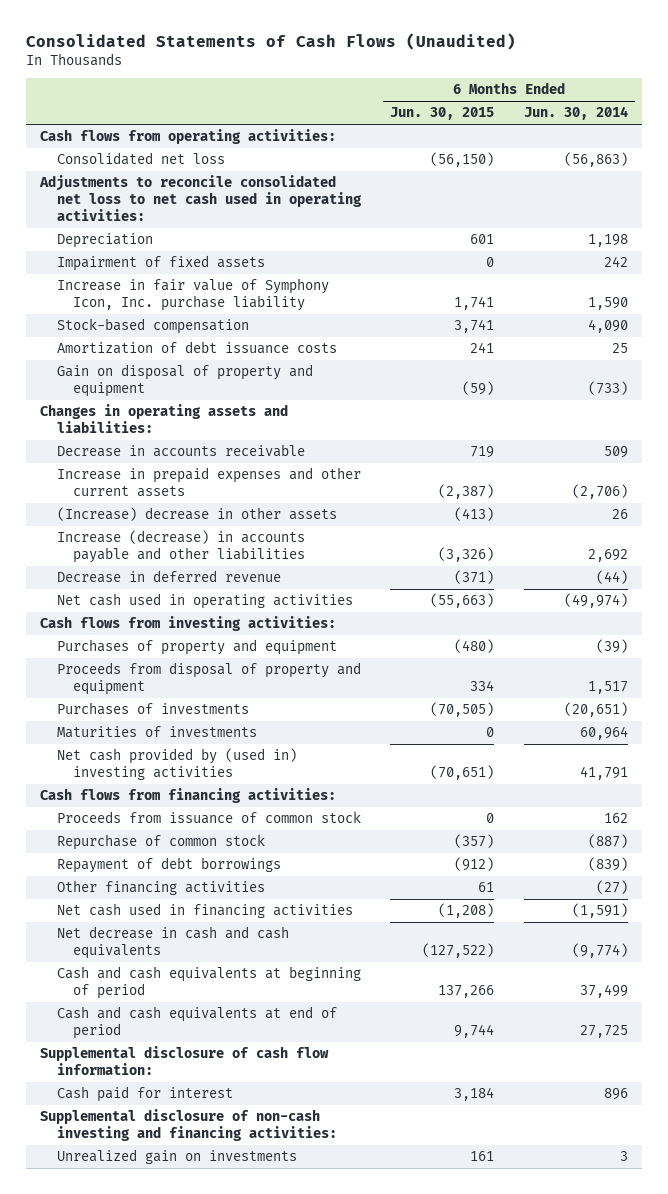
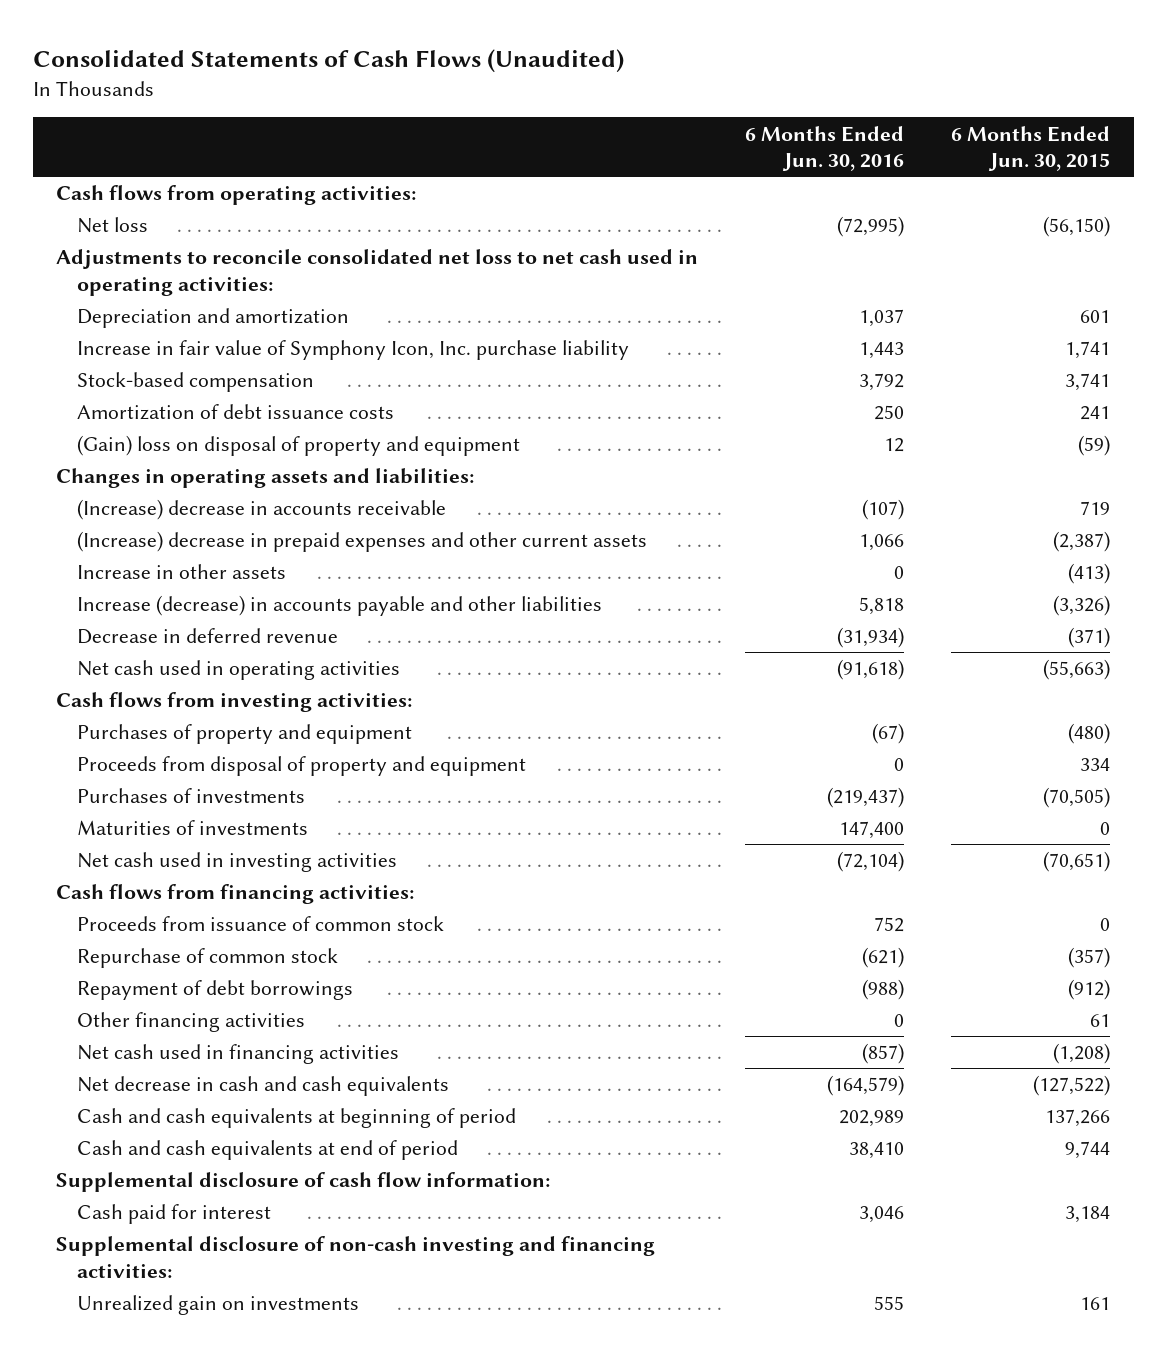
- | 6 Months Ended Jun. 30, 2015 | 6 Months Ended Jun. 30, 2014
+ | 6 Months Ended Jun. 30, 2016 | 6 Months Ended Jun. 30, 2015
- Consolidated net loss | (56,150) | (56,863)
+ Net loss | (72,995) | (56,150)
- Depreciation | 601 | 1,198
- Impairment of fixed assets | 0 | 242
+ Depreciation and amortization | 1,037 | 601
- Gain on disposal of property and equipment | (59) | (733)
+ (Gain) loss on disposal of property and equipment | 12 | (59)
- Decrease in accounts receivable | 719 | 509
- Increase in prepaid expenses and other current assets | (2,387) | (2,706)
- (Increase) decrease in other assets | (413) | 26
+ (Increase) decrease in accounts receivable | (107) | 719
+ (Increase) decrease in prepaid expenses and other current assets | 1,066 | (2,387)
+ Increase in other assets | 0 | (413)
- Net cash provided by (used in) investing activities | (70,651) | 41,791
+ Net cash used in investing activities | (72,104) | (70,651)

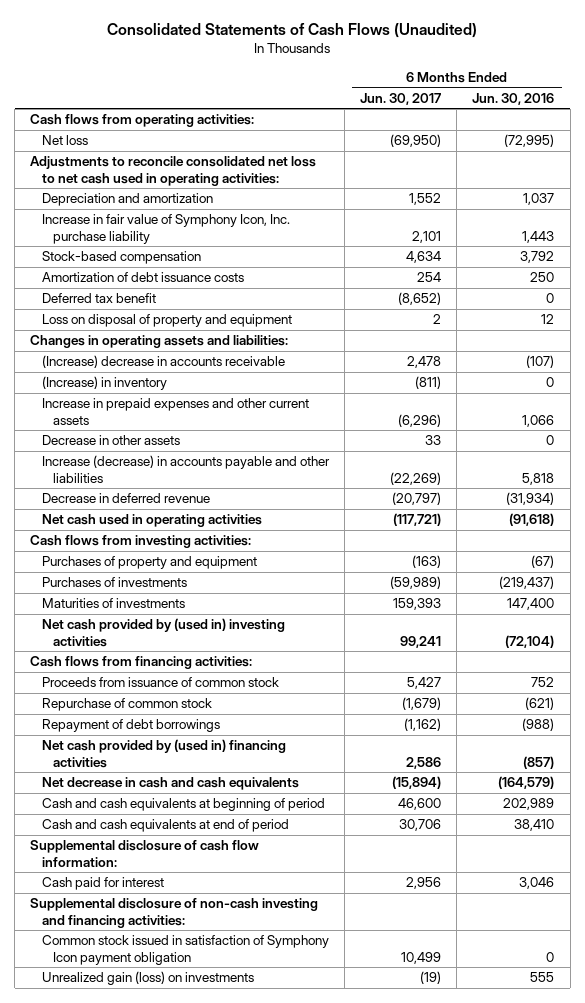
- | 6 Months Ended Jun. 30, 2016 | 6 Months Ended Jun. 30, 2015
+ | 6 Months Ended Jun. 30, 2017 | 6 Months Ended Jun. 30, 2016
- (Gain) loss on disposal of property and equipment | 12 | (59)
+ Deferred tax benefit | (8,652) | 0
+ Loss on disposal of property and equipment | 2 | 12
- (Increase) decrease in prepaid expenses and other current assets | 1,066 | (2,387)
- Increase in other assets | 0 | (413)
+ (Increase) in inventory | (811) | 0
+ Increase in prepaid expenses and other current assets | (6,296) | 1,066
+ Decrease in other assets | 33 | 0
- Proceeds from disposal of property and equipment | 0 | 334
- Net cash used in investing activities | (72,104) | (70,651)
+ Net cash provided by (used in) investing activities | 99,241 | (72,104)
- Other financing activities | 0 | 61
- Net cash used in financing activities | (857) | (1,208)
+ Net cash provided by (used in) financing activities | 2,586 | (857)
- Unrealized gain on investments | 555 | 161
+ Common stock issued in satisfaction of Symphony Icon payment obligation | 10,499 | 0
+ Unrealized gain (loss) on investments | (19) | 555

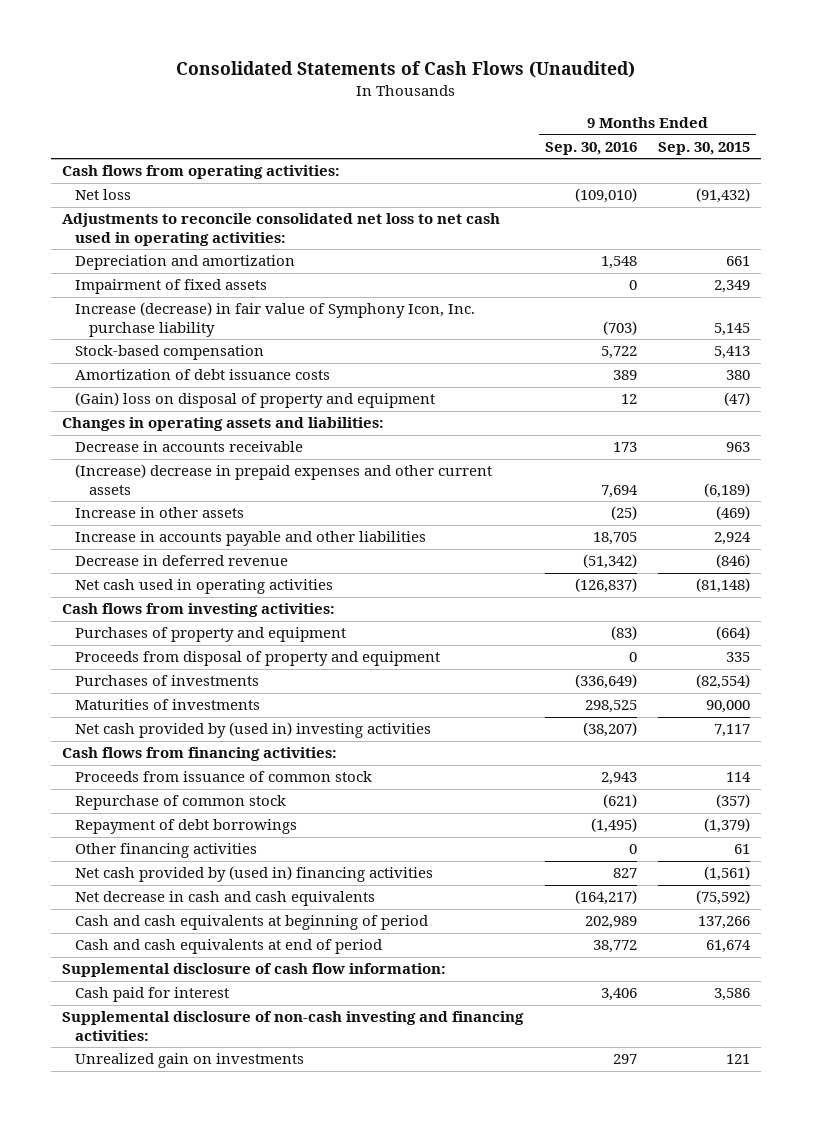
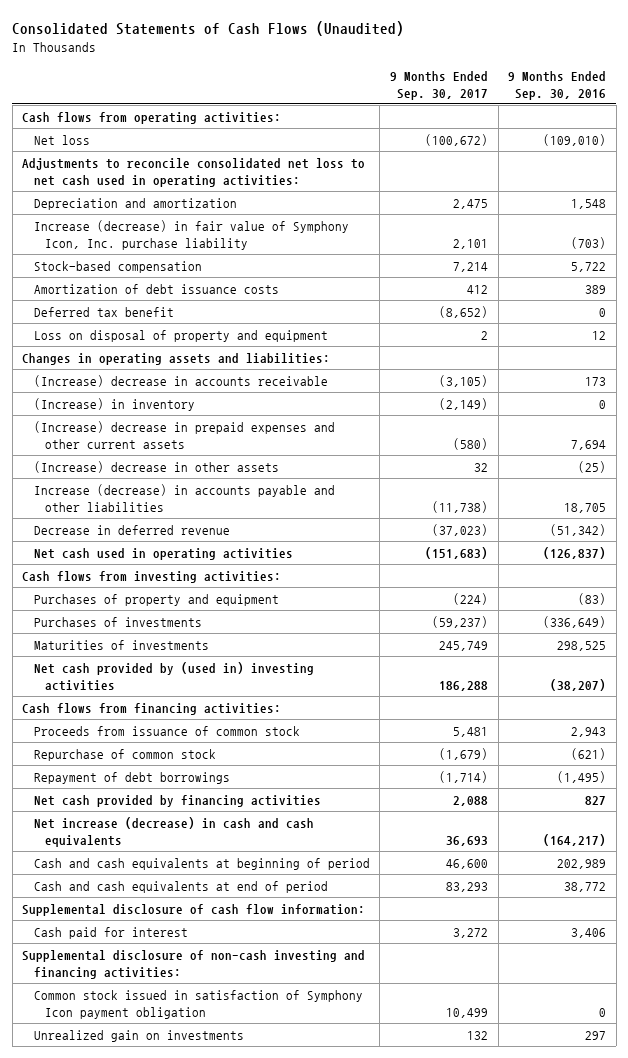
- | 9 Months Ended Sep. 30, 2016 | 9 Months Ended Sep. 30, 2015
+ | 9 Months Ended Sep. 30, 2017 | 9 Months Ended Sep. 30, 2016
- Impairment of fixed assets | 0 | 2,349
- (Gain) loss on disposal of property and equipment | 12 | (47)
+ Deferred tax benefit | (8,652) | 0
+ Loss on disposal of property and equipment | 2 | 12
- Decrease in accounts receivable | 173 | 963
+ (Increase) decrease in accounts receivable | (3,105) | 173
+ (Increase) in inventory | (2,149) | 0
- Increase in other assets | (25) | (469)
- Increase in accounts payable and other liabilities | 18,705 | 2,924
+ (Increase) decrease in other assets | 32 | (25)
+ Increase (decrease) in accounts payable and other liabilities | (11,738) | 18,705
- Proceeds from disposal of property and equipment | 0 | 335
- Other financing activities | 0 | 61
- Net cash provided by (used in) financing activities | 827 | (1,561)
- Net decrease in cash and cash equivalents | (164,217) | (75,592)
+ Net cash provided by financing activities | 2,088 | 827
+ Net increase (decrease) in cash and cash equivalents | 36,693 | (164,217)
+ Common stock issued in satisfaction of Symphony Icon payment obligation | 10,499 | 0

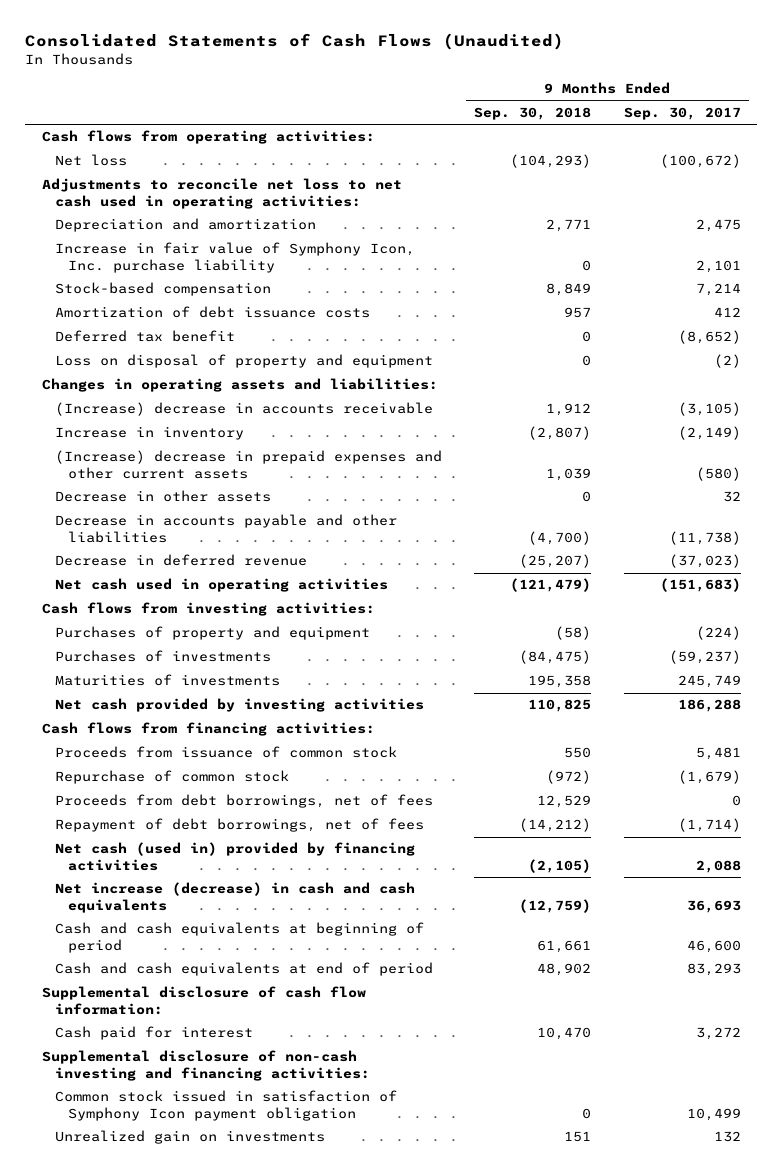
- | 9 Months Ended Sep. 30, 2017 | 9 Months Ended Sep. 30, 2016
+ | 9 Months Ended Sep. 30, 2018 | 9 Months Ended Sep. 30, 2017
- Adjustments to reconcile consolidated net loss to net cash used in operating activities:
+ Adjustments to reconcile net loss to net cash used in operating activities:
- Increase (decrease) in fair value of Symphony Icon, Inc. purchase liability | 2,101 | (703)
+ Increase in fair value of Symphony Icon, Inc. purchase liability | 0 | 2,101
- Loss on disposal of property and equipment | 2 | 12
+ Loss on disposal of property and equipment | 0 | (2)
- (Increase) in inventory | (2,149) | 0
+ Increase in inventory | (2,807) | (2,149)
- (Increase) decrease in other assets | 32 | (25)
- Increase (decrease) in accounts payable and other liabilities | (11,738) | 18,705
+ Decrease in other assets | 0 | 32
+ Decrease in accounts payable and other liabilities | (4,700) | (11,738)
- Net cash provided by (used in) investing activities | 186,288 | (38,207)
+ Net cash provided by investing activities | 110,825 | 186,288
- Repayment of debt borrowings | (1,714) | (1,495)
- Net cash provided by financing activities | 2,088 | 827
+ Proceeds from debt borrowings, net of fees | 12,529 | 0
+ Repayment of debt borrowings, net of fees | (14,212) | (1,714)
+ Net cash (used in) provided by financing activities | (2,105) | 2,088

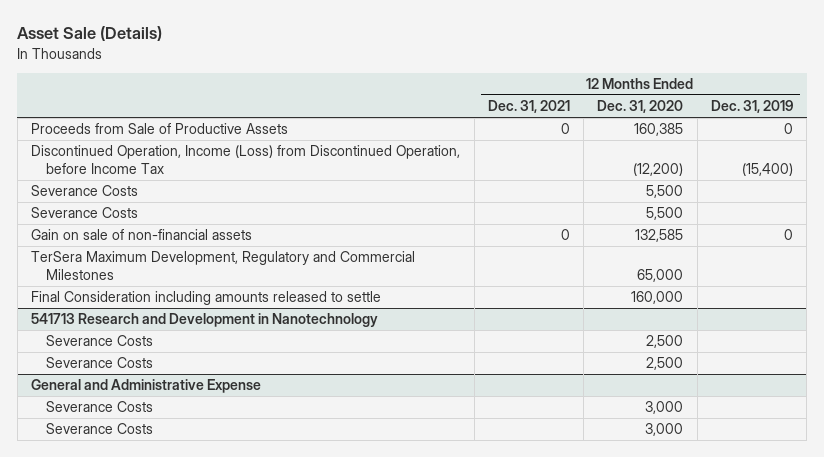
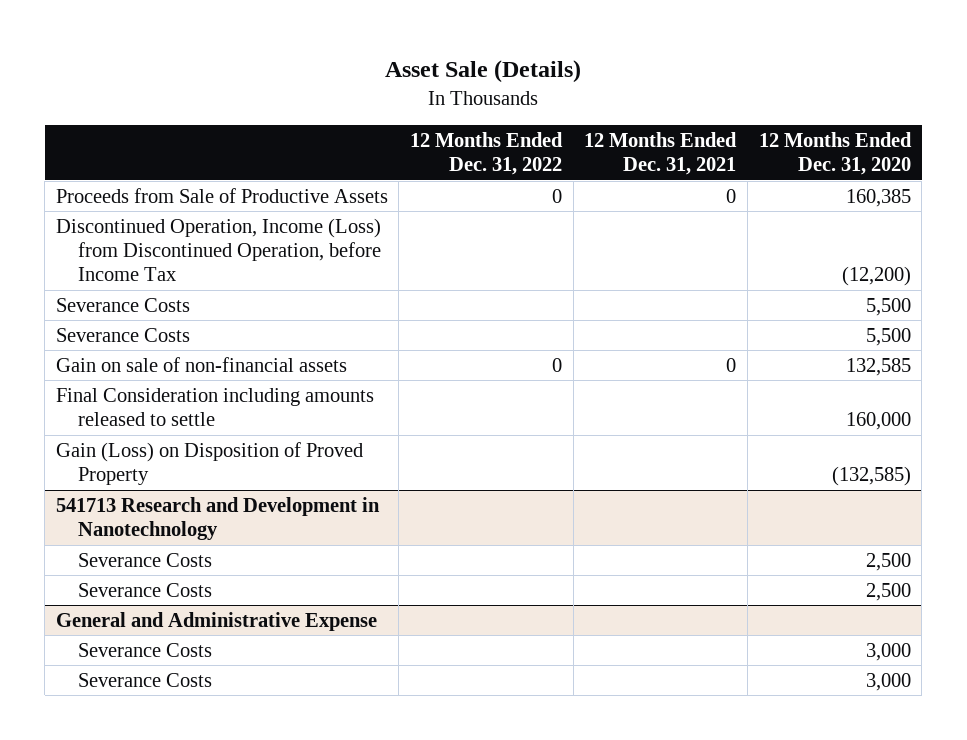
- | 12 Months Ended Dec. 31, 2021 | 12 Months Ended Dec. 31, 2020 | 12 Months Ended Dec. 31, 2019
+ | 12 Months Ended Dec. 31, 2022 | 12 Months Ended Dec. 31, 2021 | 12 Months Ended Dec. 31, 2020
- TerSera Maximum Development, Regulatory and Commercial Milestones | | 65,000 |
+ Gain (Loss) on Disposition of Proved Property | | | (132,585)

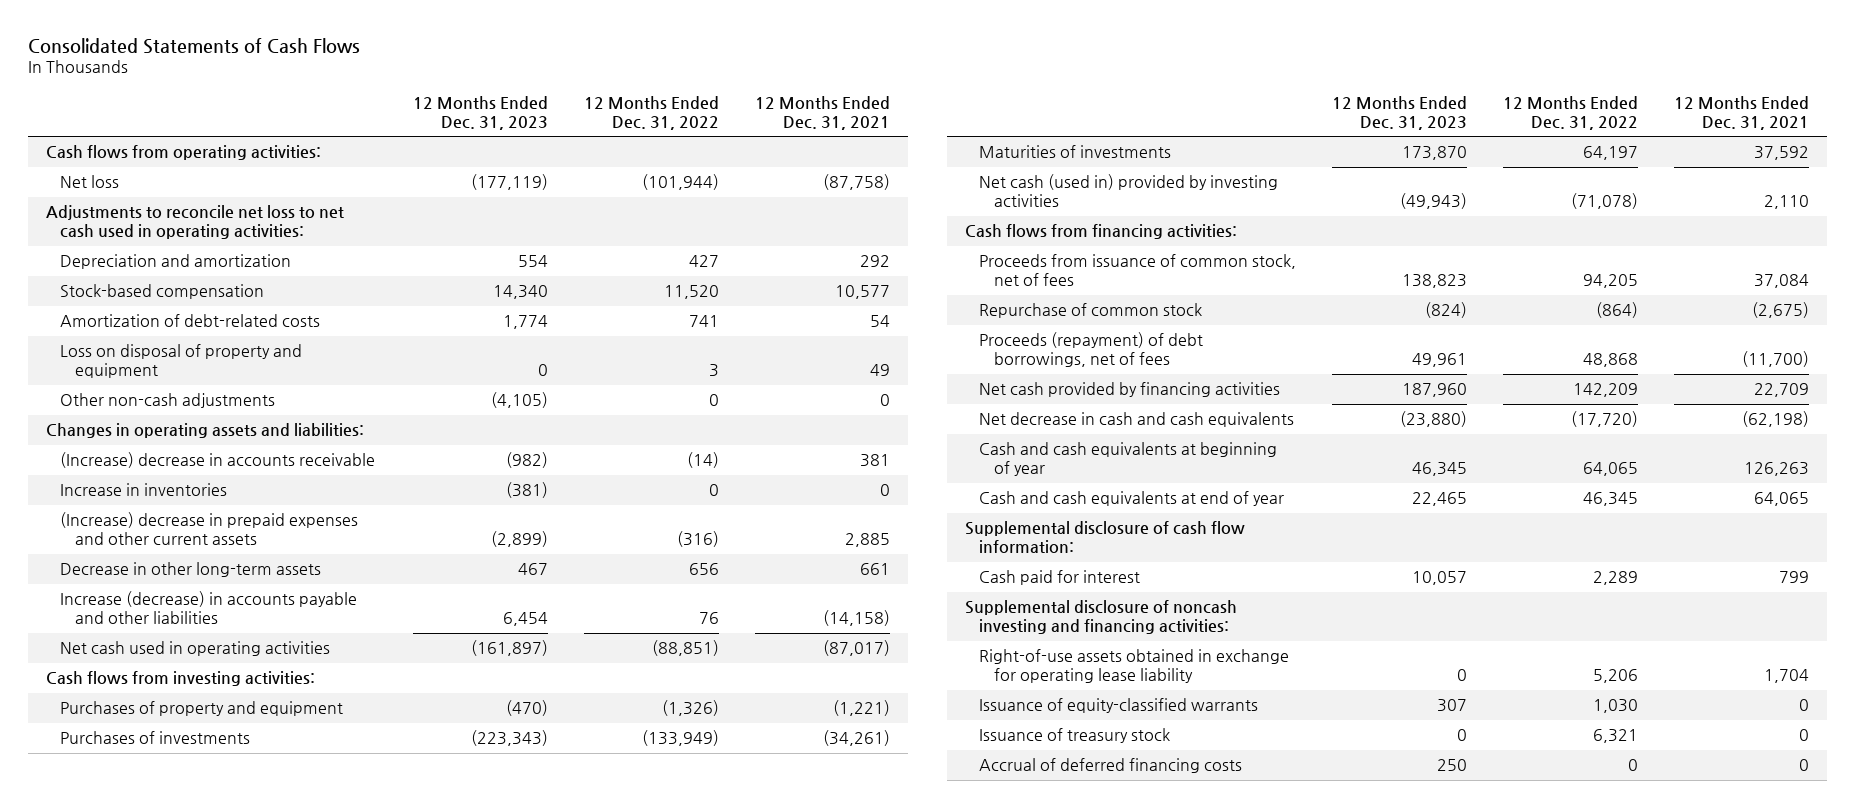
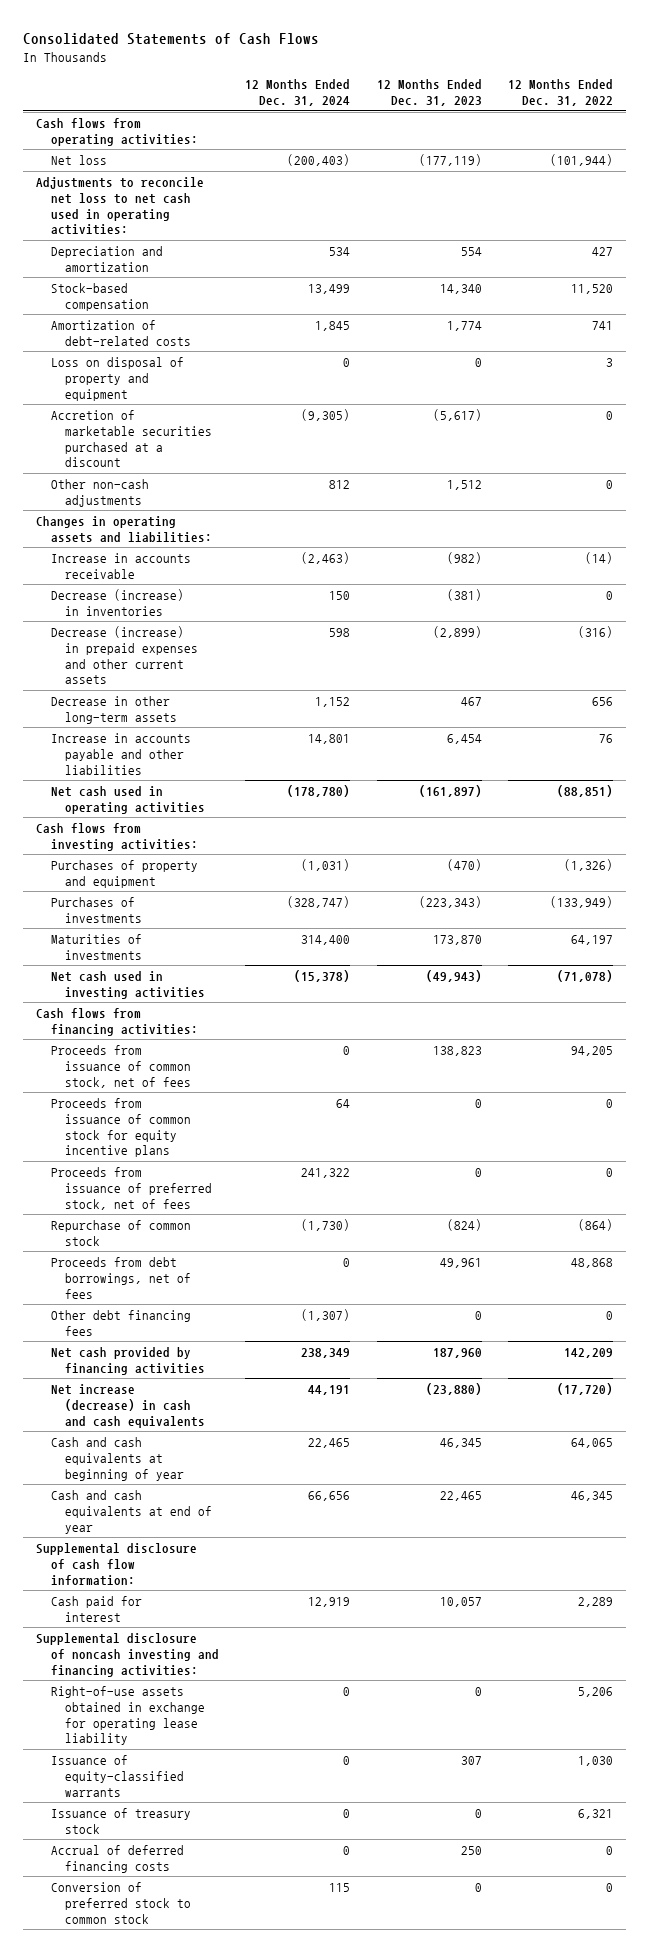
- | 12 Months Ended Dec. 31, 2023 | 12 Months Ended Dec. 31, 2022 | 12 Months Ended Dec. 31, 2021
+ | 12 Months Ended Dec. 31, 2024 | 12 Months Ended Dec. 31, 2023 | 12 Months Ended Dec. 31, 2022
- Other non-cash adjustments | (4,105) | 0 | 0
+ Accretion of marketable securities purchased at a discount | (9,305) | (5,617) | 0
+ Other non-cash adjustments | 812 | 1,512 | 0
- (Increase) decrease in accounts receivable | (982) | (14) | 381
- Increase in inventories | (381) | 0 | 0
- (Increase) decrease in prepaid expenses and other current assets | (2,899) | (316) | 2,885
+ Increase in accounts receivable | (2,463) | (982) | (14)
+ Decrease (increase) in inventories | 150 | (381) | 0
+ Decrease (increase) in prepaid expenses and other current assets | 598 | (2,899) | (316)
- Increase (decrease) in accounts payable and other liabilities | 6,454 | 76 | (14,158)
+ Increase in accounts payable and other liabilities | 14,801 | 6,454 | 76
- Net cash (used in) provided by investing activities | (49,943) | (71,078) | 2,110
+ Net cash used in investing activities | (15,378) | (49,943) | (71,078)
+ Proceeds from issuance of common stock for equity incentive plans | 64 | 0 | 0
+ Proceeds from issuance of preferred stock, net of fees | 241,322 | 0 | 0
- Proceeds (repayment) of debt borrowings, net of fees | 49,961 | 48,868 | (11,700)
+ Proceeds from debt borrowings, net of fees | 0 | 49,961 | 48,868
+ Other debt financing fees | (1,307) | 0 | 0
- Net decrease in cash and cash equivalents | (23,880) | (17,720) | (62,198)
+ Net increase (decrease) in cash and cash equivalents | 44,191 | (23,880) | (17,720)
+ Conversion of preferred stock to common stock | 115 | 0 | 0

